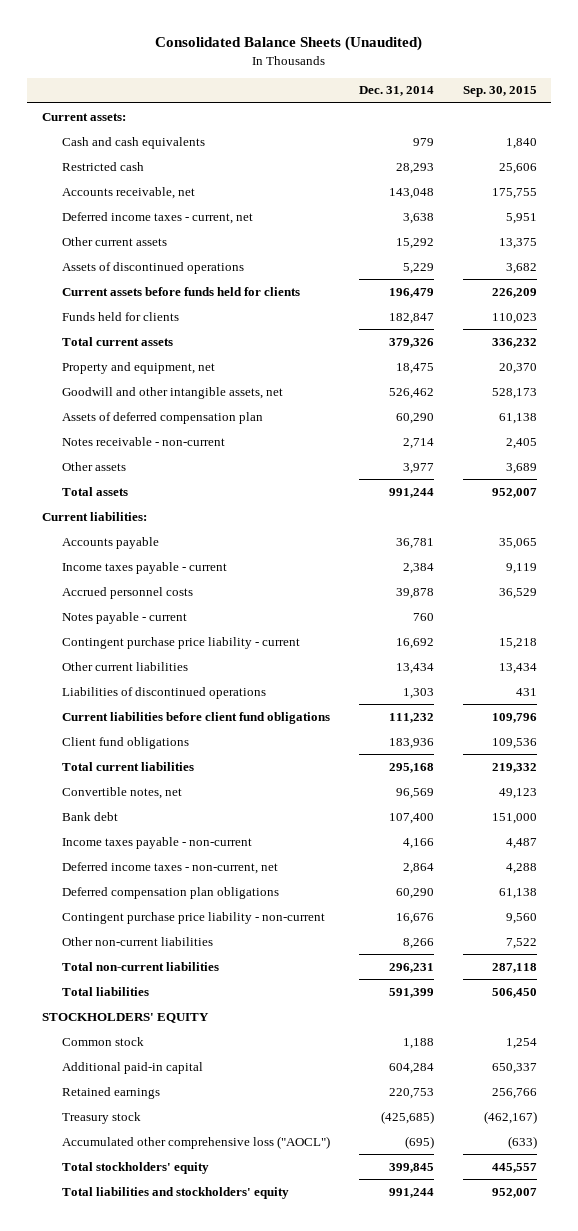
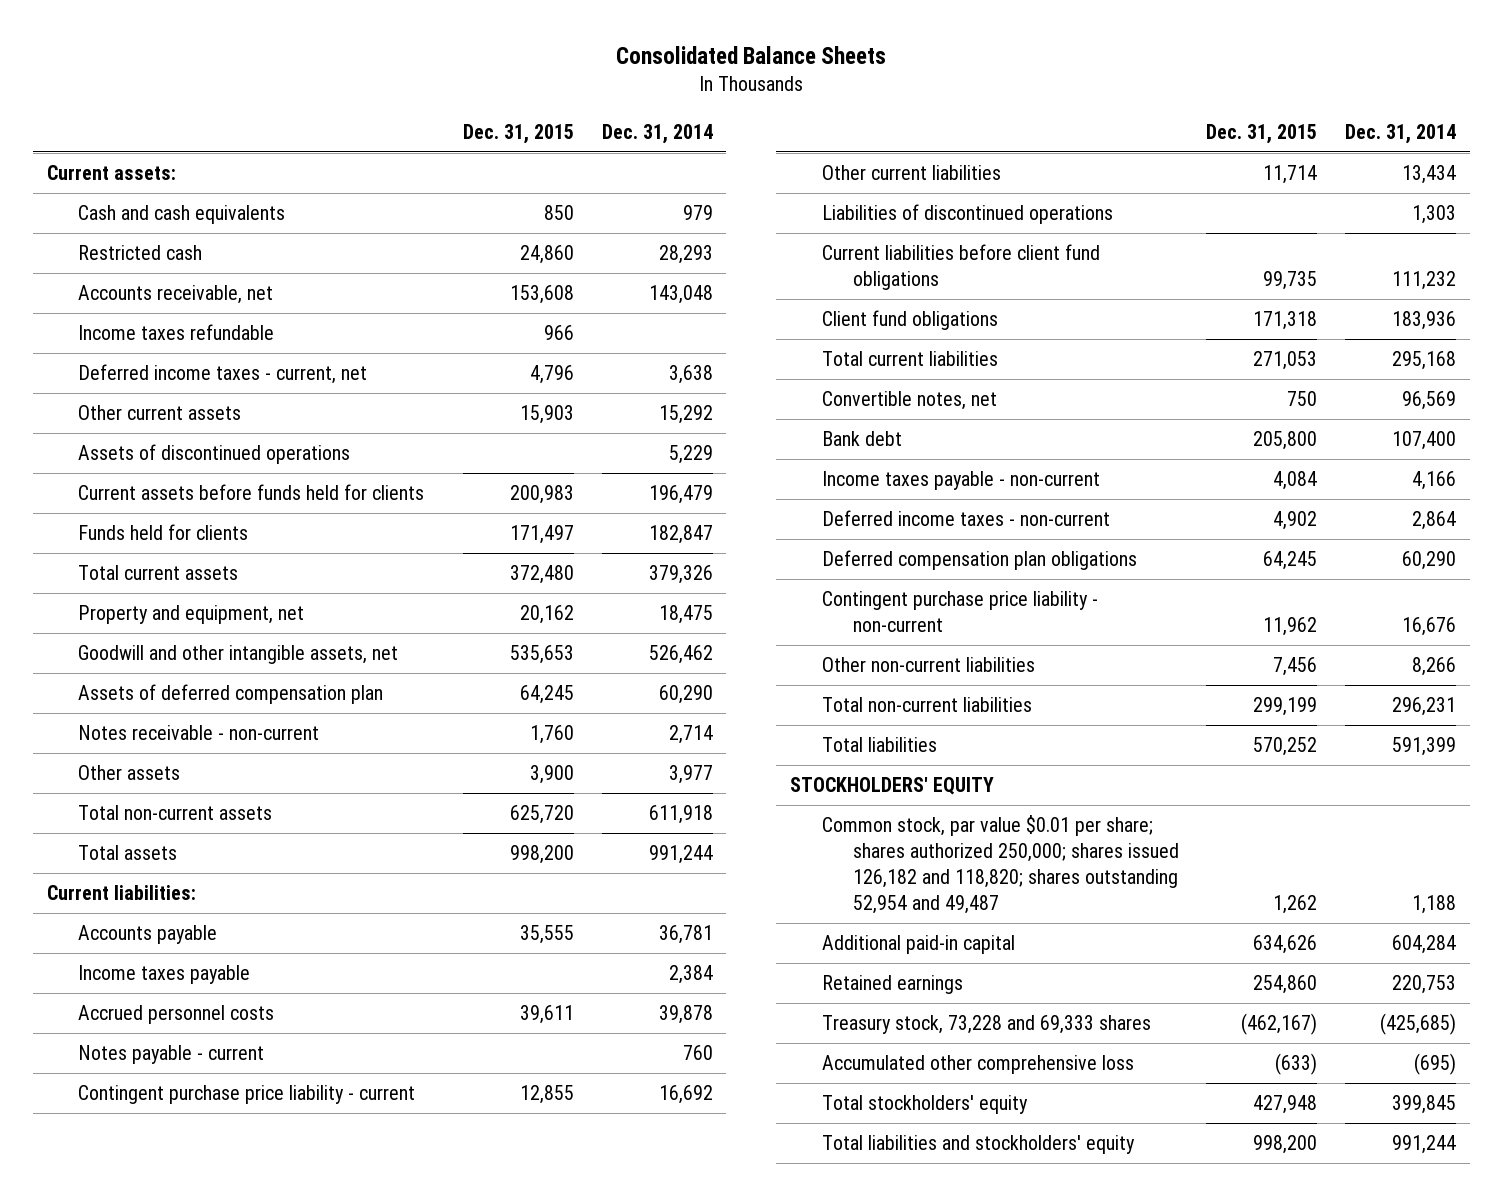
- Consolidated Balance Sheets (Unaudited)
+ Consolidated Balance Sheets
- | Dec. 31, 2014 | Sep. 30, 2015
+ | Dec. 31, 2015 | Dec. 31, 2014
+ Income taxes refundable | 966 |
+ Total non-current assets | 625,720 | 611,918
- Income taxes payable - current | 2,384 | 9,119
+ Income taxes payable | | 2,384
- Deferred income taxes - non-current, net | 2,864 | 4,288
+ Deferred income taxes - non-current | 4,902 | 2,864
- Common stock | 1,188 | 1,254
+ Common stock, par value $0.01 per share; shares authorized 250,000; shares issued 126,182 and 118,820; shares outstanding 52,954 and 49,487 | 1,262 | 1,188
- Treasury stock | (425,685) | (462,167)
- Accumulated other comprehensive loss ("AOCL") | (695) | (633)
+ Treasury stock, 73,228 and 69,333 shares | (462,167) | (425,685)
+ Accumulated other comprehensive loss | (633) | (695)

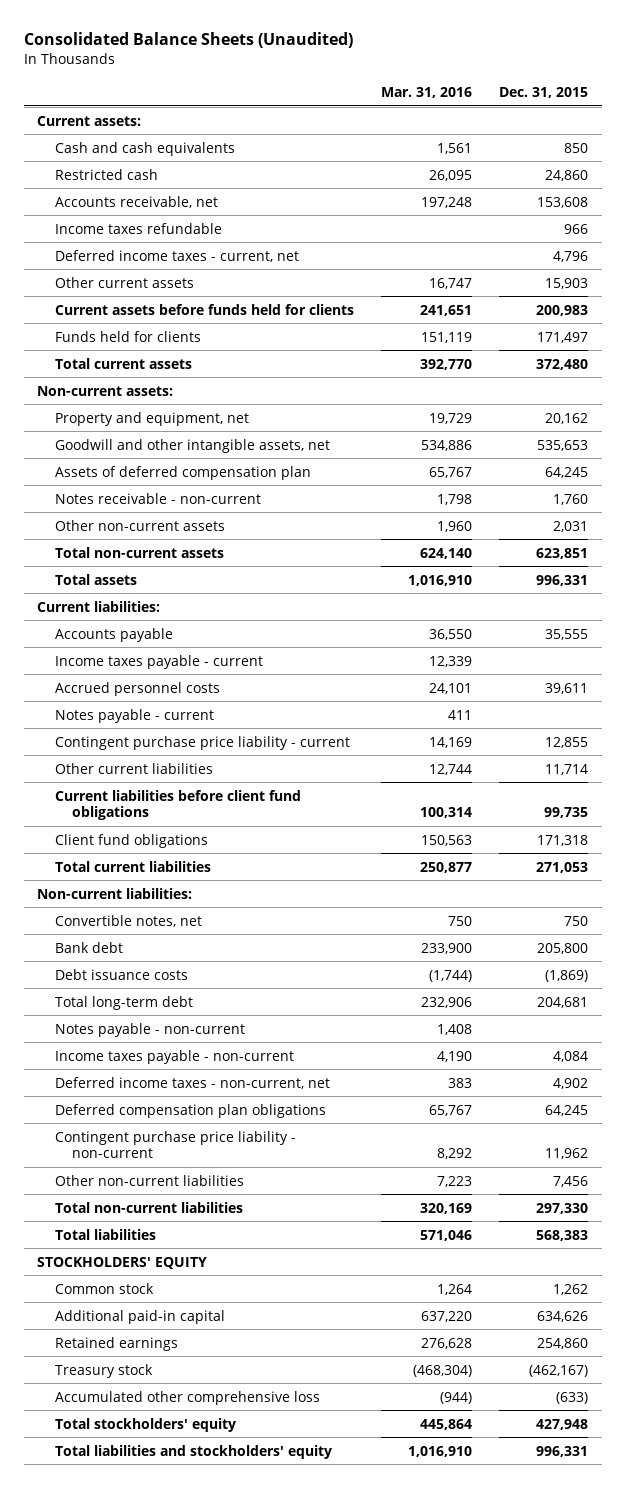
- Consolidated Balance Sheets
+ Consolidated Balance Sheets (Unaudited)
- | Dec. 31, 2015 | Dec. 31, 2014
+ | Mar. 31, 2016 | Dec. 31, 2015
- Assets of discontinued operations | | 5,229
+ Non-current assets:
- Other assets | 3,900 | 3,977
- Total non-current assets | 625,720 | 611,918
- Total assets | 998,200 | 991,244
+ Other non-current assets | 1,960 | 2,031
+ Total non-current assets | 624,140 | 623,851
+ Total assets | 1,016,910 | 996,331
- Income taxes payable | | 2,384
+ Income taxes payable - current | 12,339 |
- Liabilities of discontinued operations | | 1,303
+ Non-current liabilities:
+ Debt issuance costs | (1,744) | (1,869)
+ Total long-term debt | 232,906 | 204,681
+ Notes payable - non-current | 1,408 |
- Deferred income taxes - non-current | 4,902 | 2,864
+ Deferred income taxes - non-current, net | 383 | 4,902
- Total non-current liabilities | 299,199 | 296,231
- Total liabilities | 570,252 | 591,399
+ Total non-current liabilities | 320,169 | 297,330
+ Total liabilities | 571,046 | 568,383
- Common stock, par value $0.01 per share; shares authorized 250,000; shares issued 126,182 and 118,820; shares outstanding 52,954 and 49,487 | 1,262 | 1,188
+ Common stock | 1,264 | 1,262
- Treasury stock, 73,228 and 69,333 shares | (462,167) | (425,685)
+ Treasury stock | (468,304) | (462,167)
- Total liabilities and stockholders' equity | 998,200 | 991,244
+ Total liabilities and stockholders' equity | 1,016,910 | 996,331

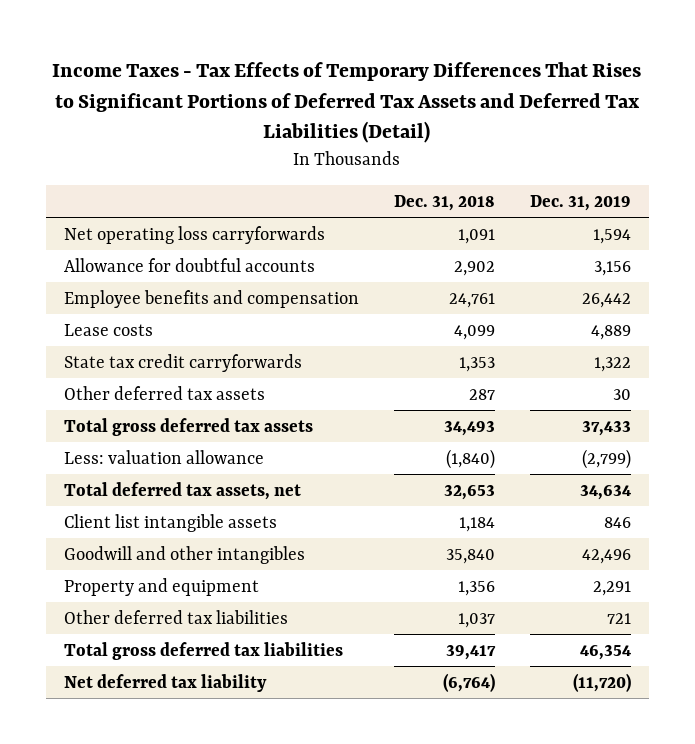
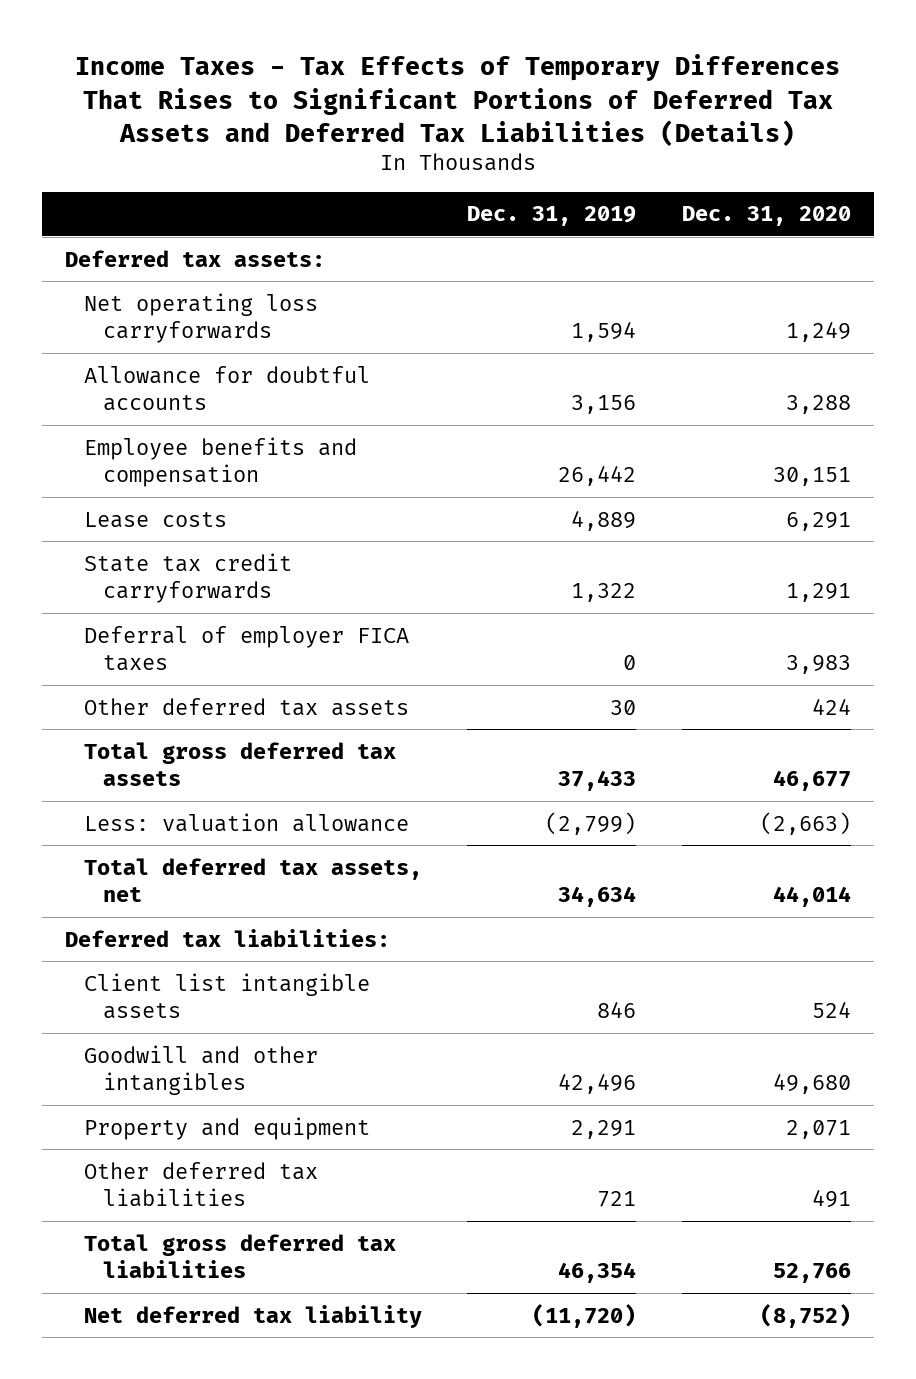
- Income Taxes - Tax Effects of Temporary Differences That Rises to Significant Portions of Deferred Tax Assets and Deferred Tax Liabilities (Detail)
+ Income Taxes - Tax Effects of Temporary Differences That Rises to Significant Portions of Deferred Tax Assets and Deferred Tax Liabilities (Details)
- | Dec. 31, 2018 | Dec. 31, 2019
+ | Dec. 31, 2019 | Dec. 31, 2020
+ Deferred tax assets:
+ Deferral of employer FICA taxes | 0 | 3,983
+ Deferred tax liabilities:

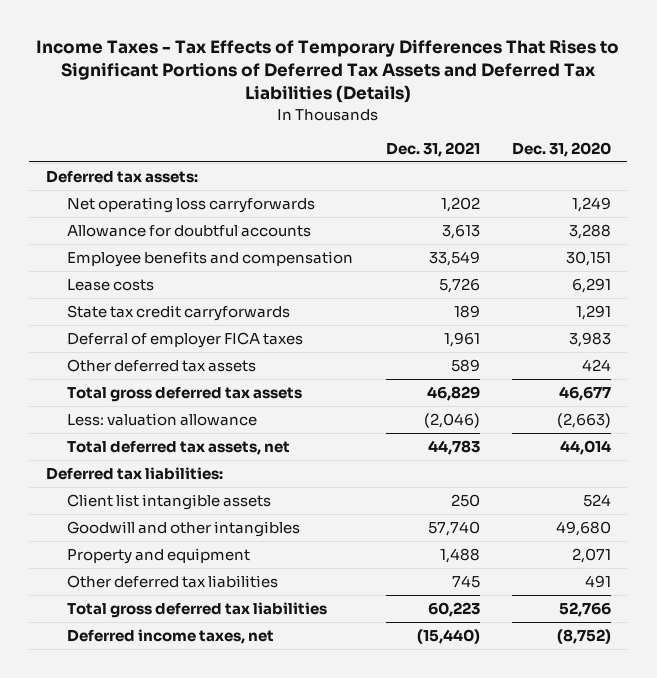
- | Dec. 31, 2019 | Dec. 31, 2020
+ | Dec. 31, 2021 | Dec. 31, 2020
- Net deferred tax liability | (11,720) | (8,752)
+ Deferred income taxes, net | (15,440) | (8,752)

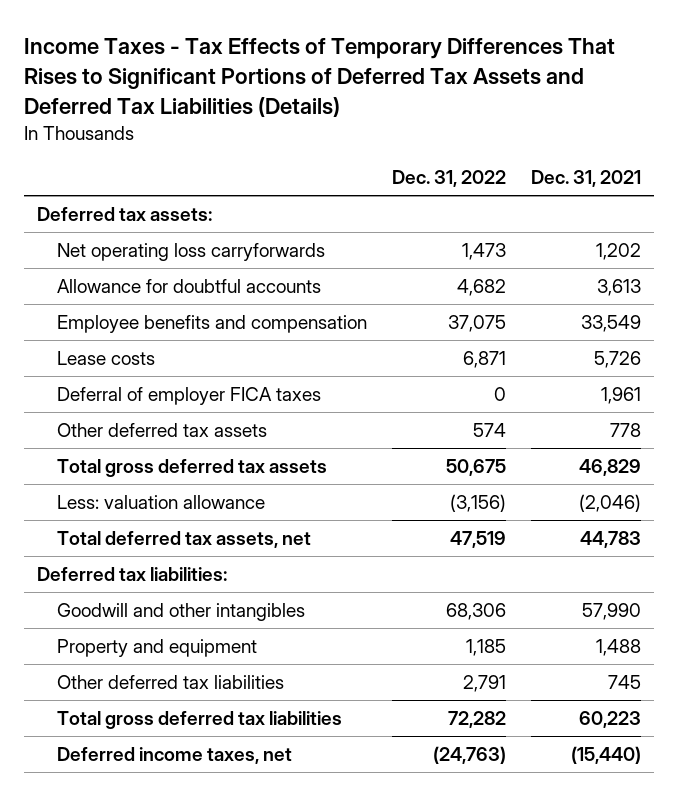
- | Dec. 31, 2021 | Dec. 31, 2020
+ | Dec. 31, 2022 | Dec. 31, 2021
- State tax credit carryforwards | 189 | 1,291
- Other deferred tax assets | 589 | 424
+ Other deferred tax assets | 574 | 778
- Client list intangible assets | 250 | 524
- Goodwill and other intangibles | 57,740 | 49,680
+ Goodwill and other intangibles | 68,306 | 57,990

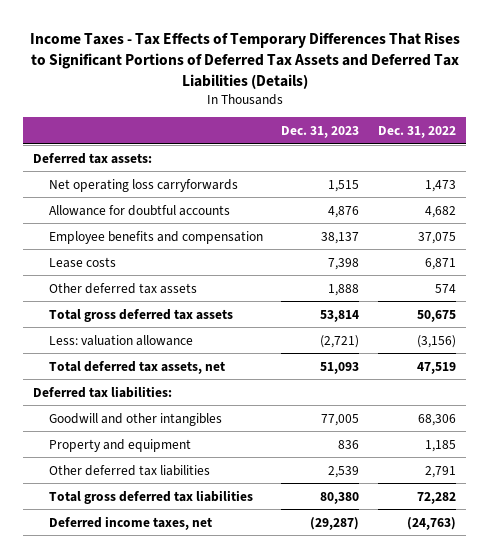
- | Dec. 31, 2022 | Dec. 31, 2021
+ | Dec. 31, 2023 | Dec. 31, 2022
- Deferral of employer FICA taxes | 0 | 1,961

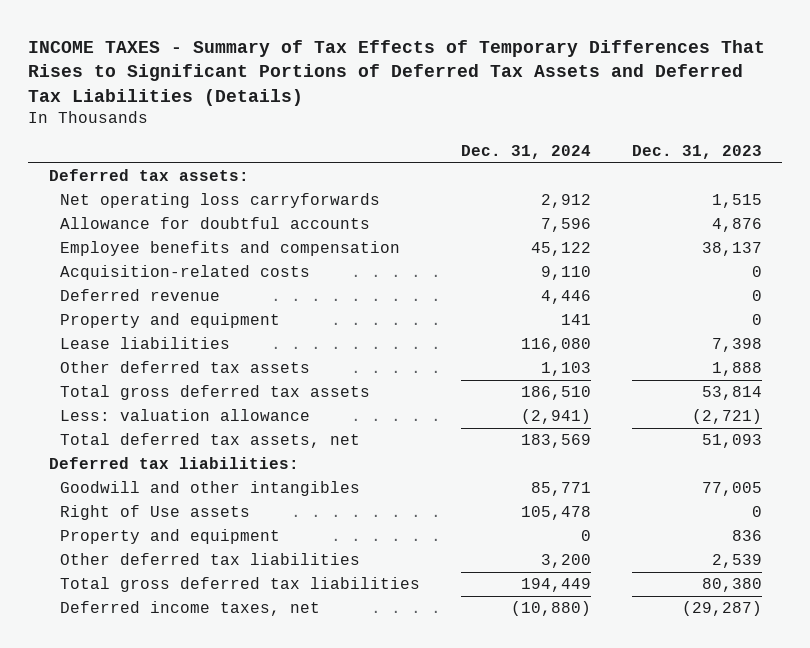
- Income Taxes - Tax Effects of Temporary Differences That Rises to Significant Portions of Deferred Tax Assets and Deferred Tax Liabilities (Details)
+ INCOME TAXES - Summary of Tax Effects of Temporary Differences That Rises to Significant Portions of Deferred Tax Assets and Deferred Tax Liabilities (Details)
- | Dec. 31, 2023 | Dec. 31, 2022
+ | Dec. 31, 2024 | Dec. 31, 2023
- Lease costs | 7,398 | 6,871
+ Acquisition-related costs | 9,110 | 0
+ Deferred revenue | 4,446 | 0
+ Property and equipment | 141 | 0
+ Lease liabilities | 116,080 | 7,398
+ Right of Use assets | 105,478 | 0

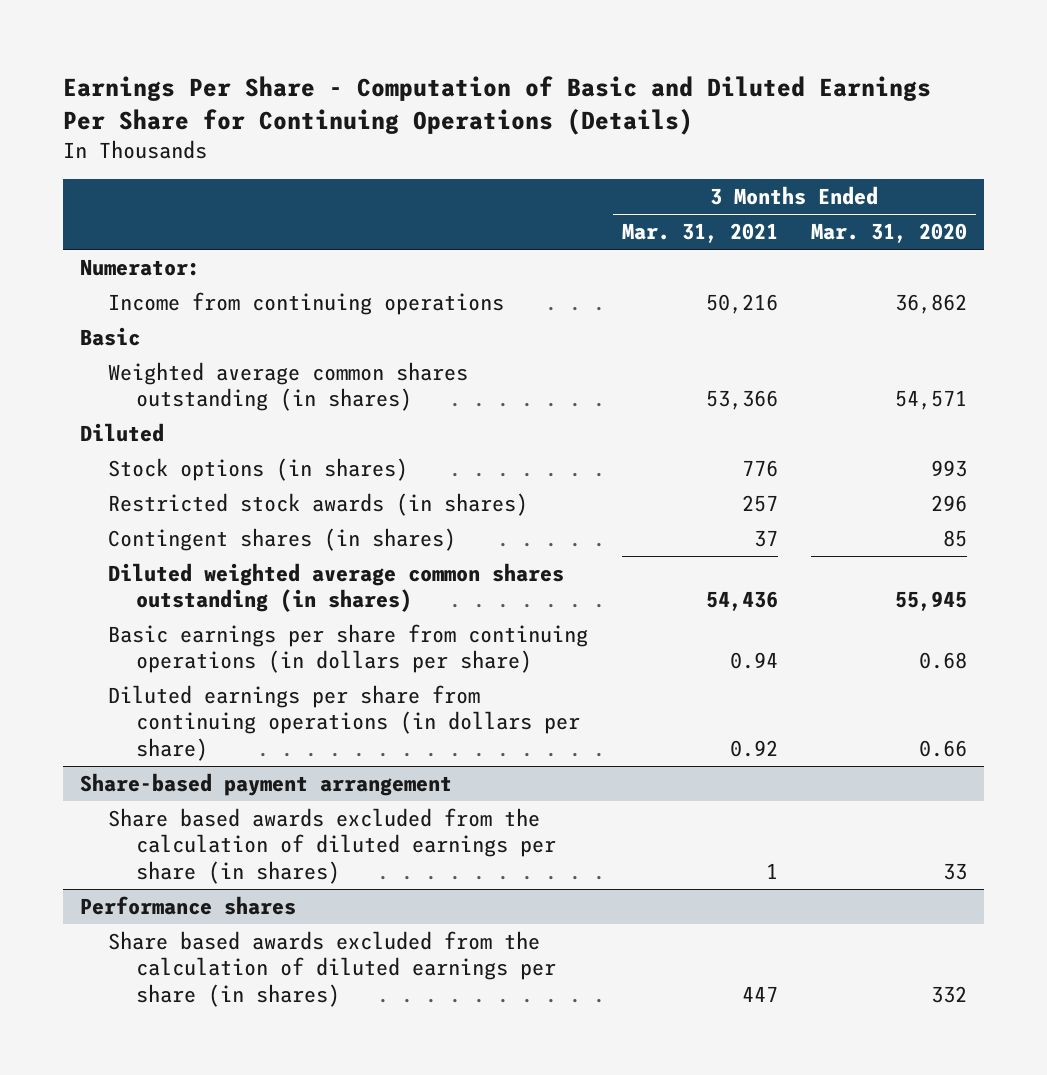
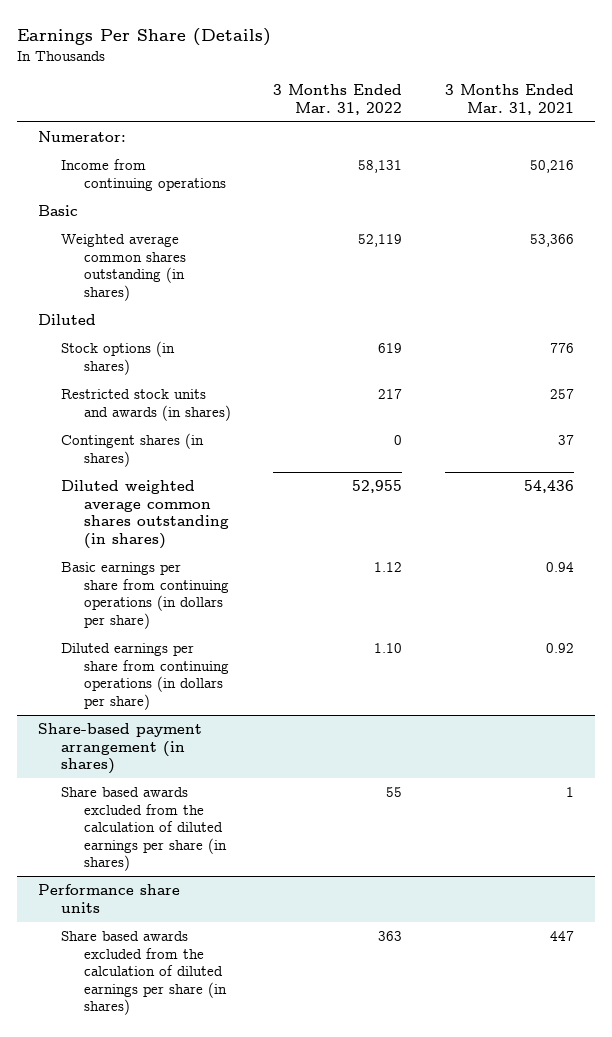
- Earnings Per Share - Computation of Basic and Diluted Earnings Per Share for Continuing Operations (Details)
+ Earnings Per Share (Details)
- | 3 Months Ended Mar. 31, 2021 | 3 Months Ended Mar. 31, 2020
+ | 3 Months Ended Mar. 31, 2022 | 3 Months Ended Mar. 31, 2021
- Restricted stock awards (in shares) | 257 | 296
+ Restricted stock units and awards (in shares) | 217 | 257
- Share-based payment arrangement
+ Share-based payment arrangement (in shares)
- Performance shares
+ Performance share units

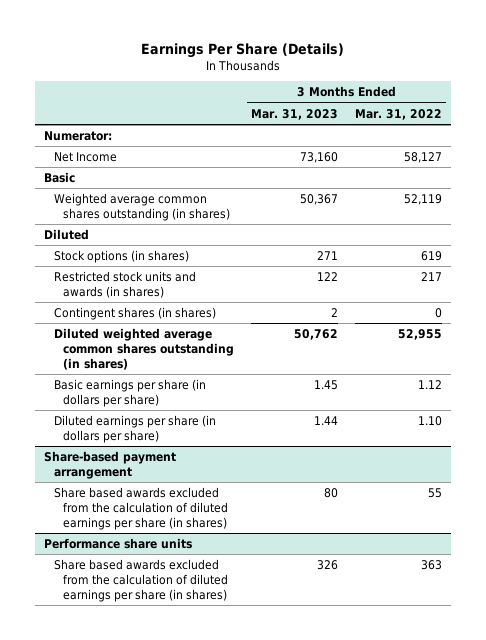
- | 3 Months Ended Mar. 31, 2022 | 3 Months Ended Mar. 31, 2021
+ | 3 Months Ended Mar. 31, 2023 | 3 Months Ended Mar. 31, 2022
- Income from continuing operations | 58,131 | 50,216
+ Net Income | 73,160 | 58,127
- Basic earnings per share from continuing operations (in dollars per share) | 1.12 | 0.94
- Diluted earnings per share from continuing operations (in dollars per share) | 1.10 | 0.92
- Share-based payment arrangement (in shares)
+ Basic earnings per share (in dollars per share) | 1.45 | 1.12
+ Diluted earnings per share (in dollars per share) | 1.44 | 1.10
+ Share-based payment arrangement

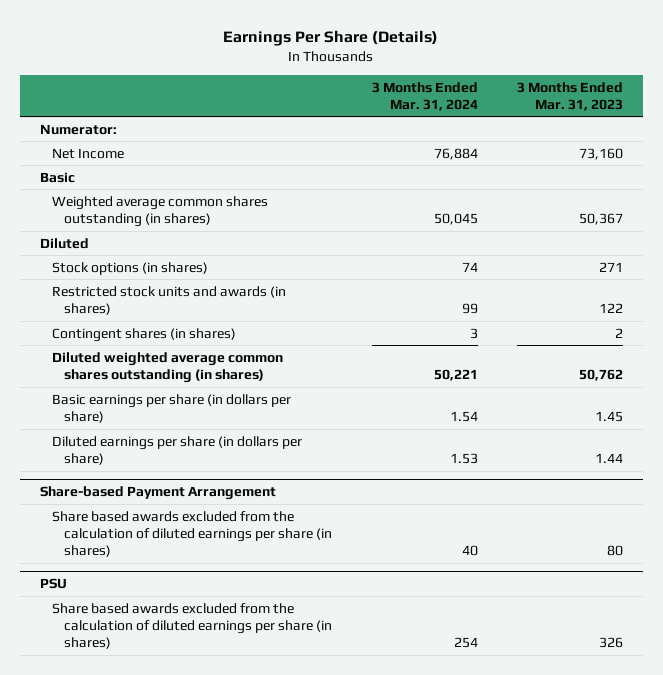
- | 3 Months Ended Mar. 31, 2023 | 3 Months Ended Mar. 31, 2022
+ | 3 Months Ended Mar. 31, 2024 | 3 Months Ended Mar. 31, 2023
- Share-based payment arrangement
+ Share-based Payment Arrangement
- Performance share units
+ PSU

